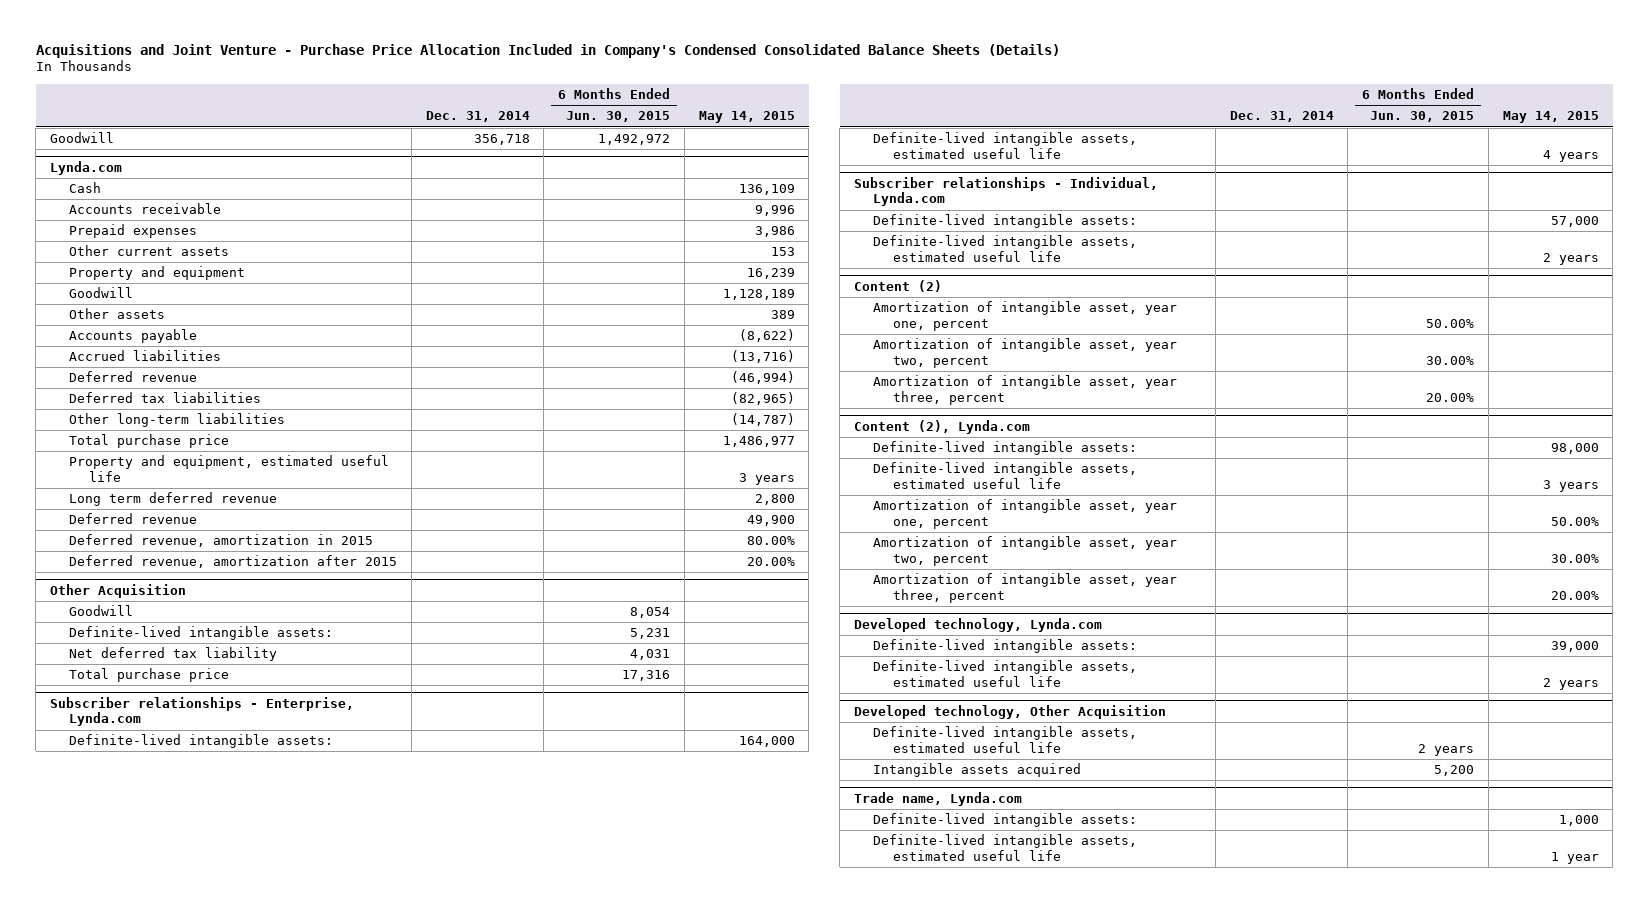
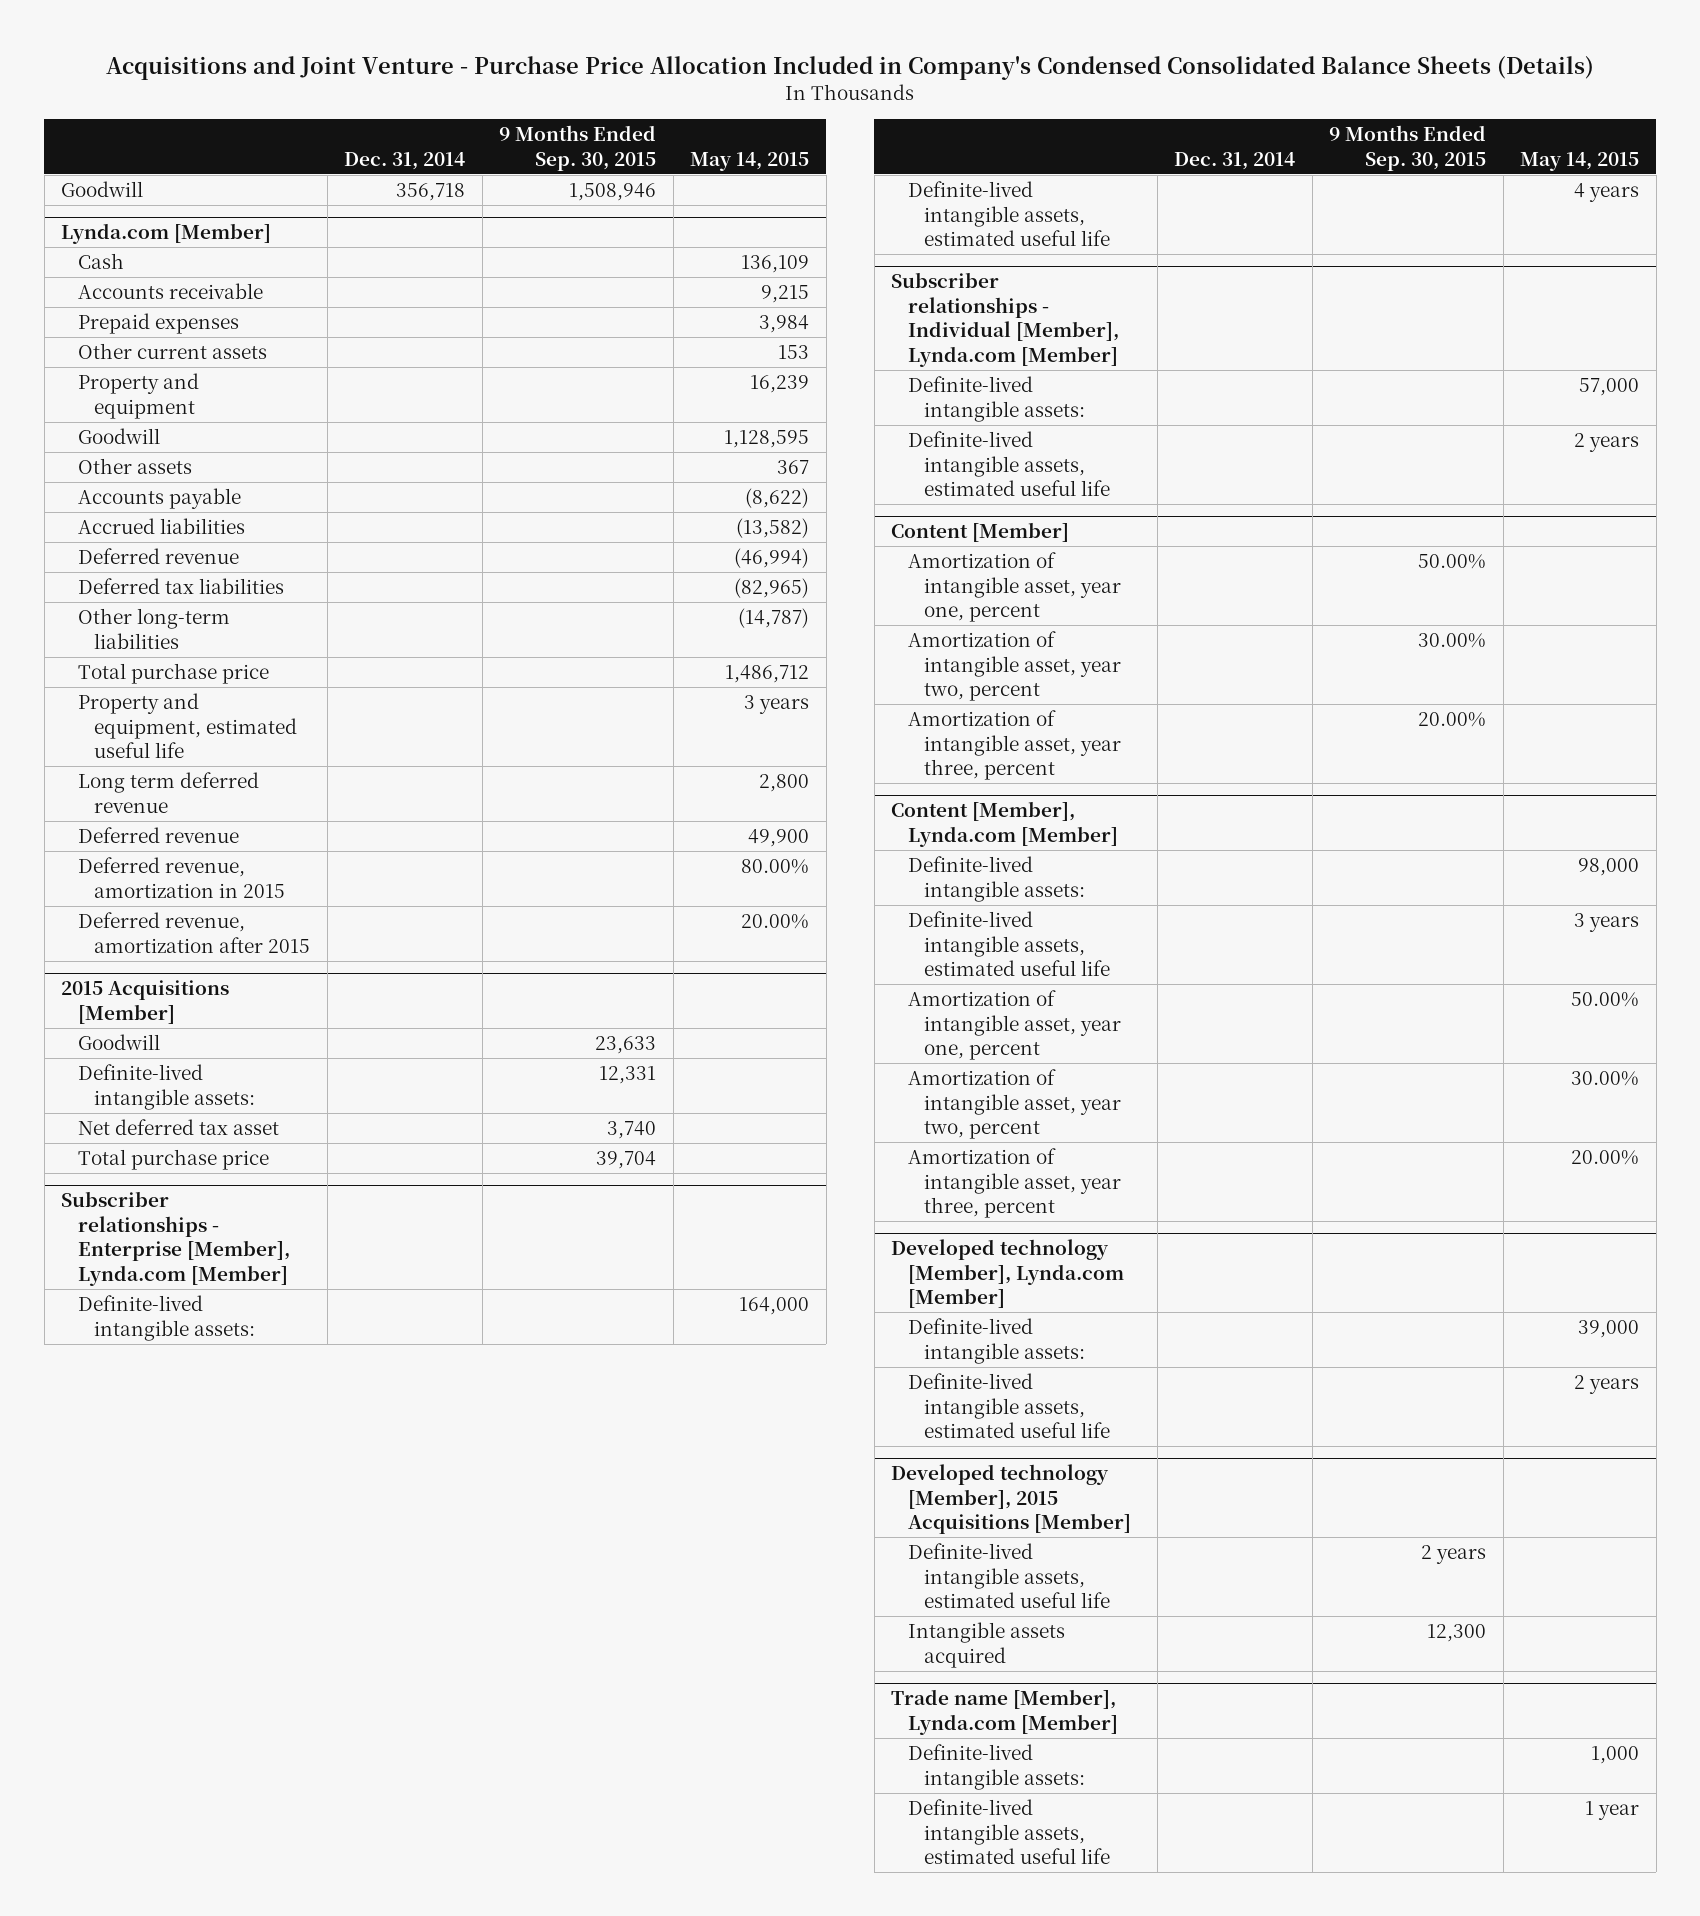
- | Dec. 31, 2014 | 6 Months Ended Jun. 30, 2015 | May 14, 2015
+ | Dec. 31, 2014 | 9 Months Ended Sep. 30, 2015 | May 14, 2015
- Lynda.com
+ Lynda.com [Member]
- Accounts receivable | | | 9,996
- Prepaid expenses | | | 3,986
+ Accounts receivable | | | 9,215
+ Prepaid expenses | | | 3,984
- Goodwill | | | 1,128,189
- Other assets | | | 389
+ Goodwill | | | 1,128,595
+ Other assets | | | 367
- Accrued liabilities | | | (13,716)
+ Accrued liabilities | | | (13,582)
- Total purchase price | | | 1,486,977
+ Total purchase price | | | 1,486,712
- Other Acquisition
+ 2015 Acquisitions [Member]
- Net deferred tax liability | | 4,031 |
+ Net deferred tax asset | | 3,740 |
- Subscriber relationships - Enterprise, Lynda.com
+ Subscriber relationships - Enterprise [Member], Lynda.com [Member]
- Subscriber relationships - Individual, Lynda.com
+ Subscriber relationships - Individual [Member], Lynda.com [Member]
- Content (2)
+ Content [Member]
- Content (2), Lynda.com
+ Content [Member], Lynda.com [Member]
- Developed technology, Lynda.com
+ Developed technology [Member], Lynda.com [Member]
- Developed technology, Other Acquisition
+ Developed technology [Member], 2015 Acquisitions [Member]
- Trade name, Lynda.com
+ Trade name [Member], Lynda.com [Member]

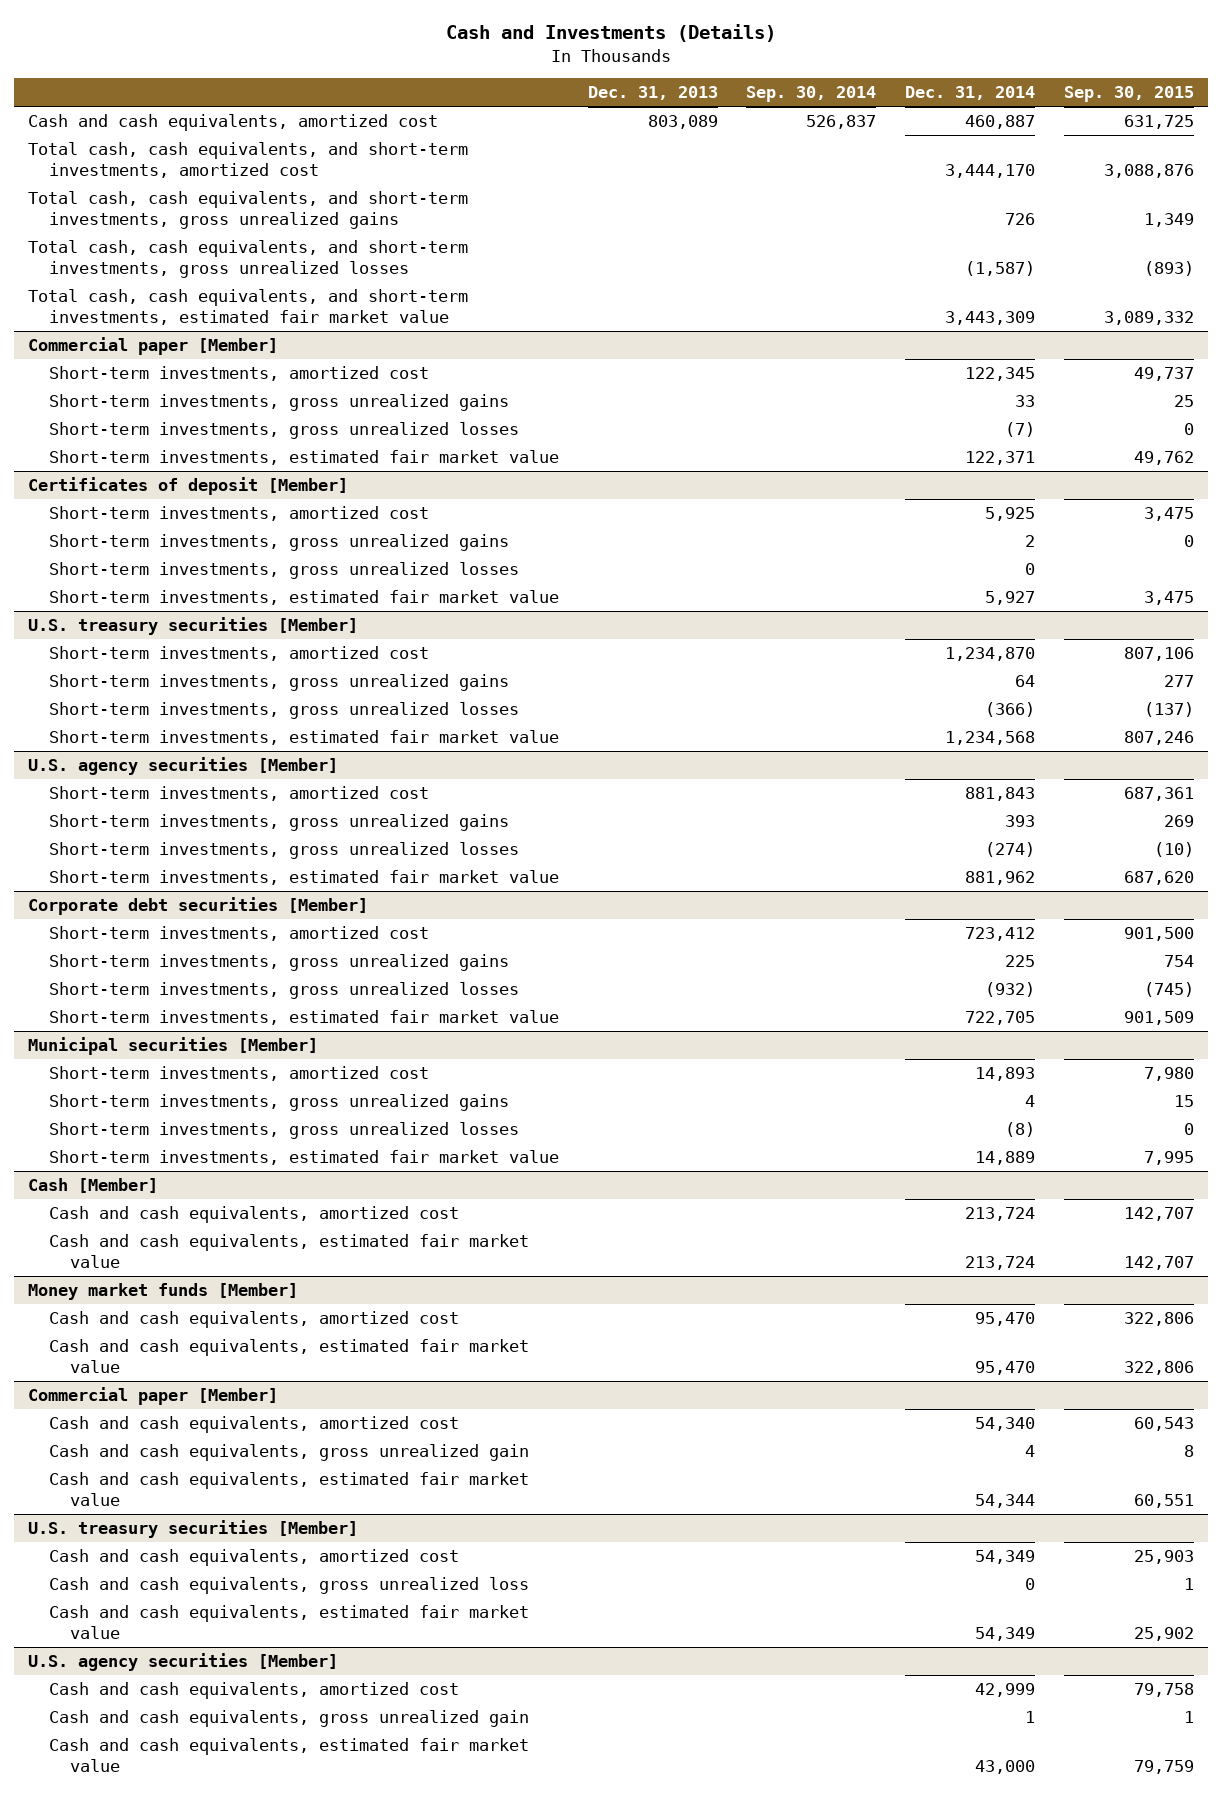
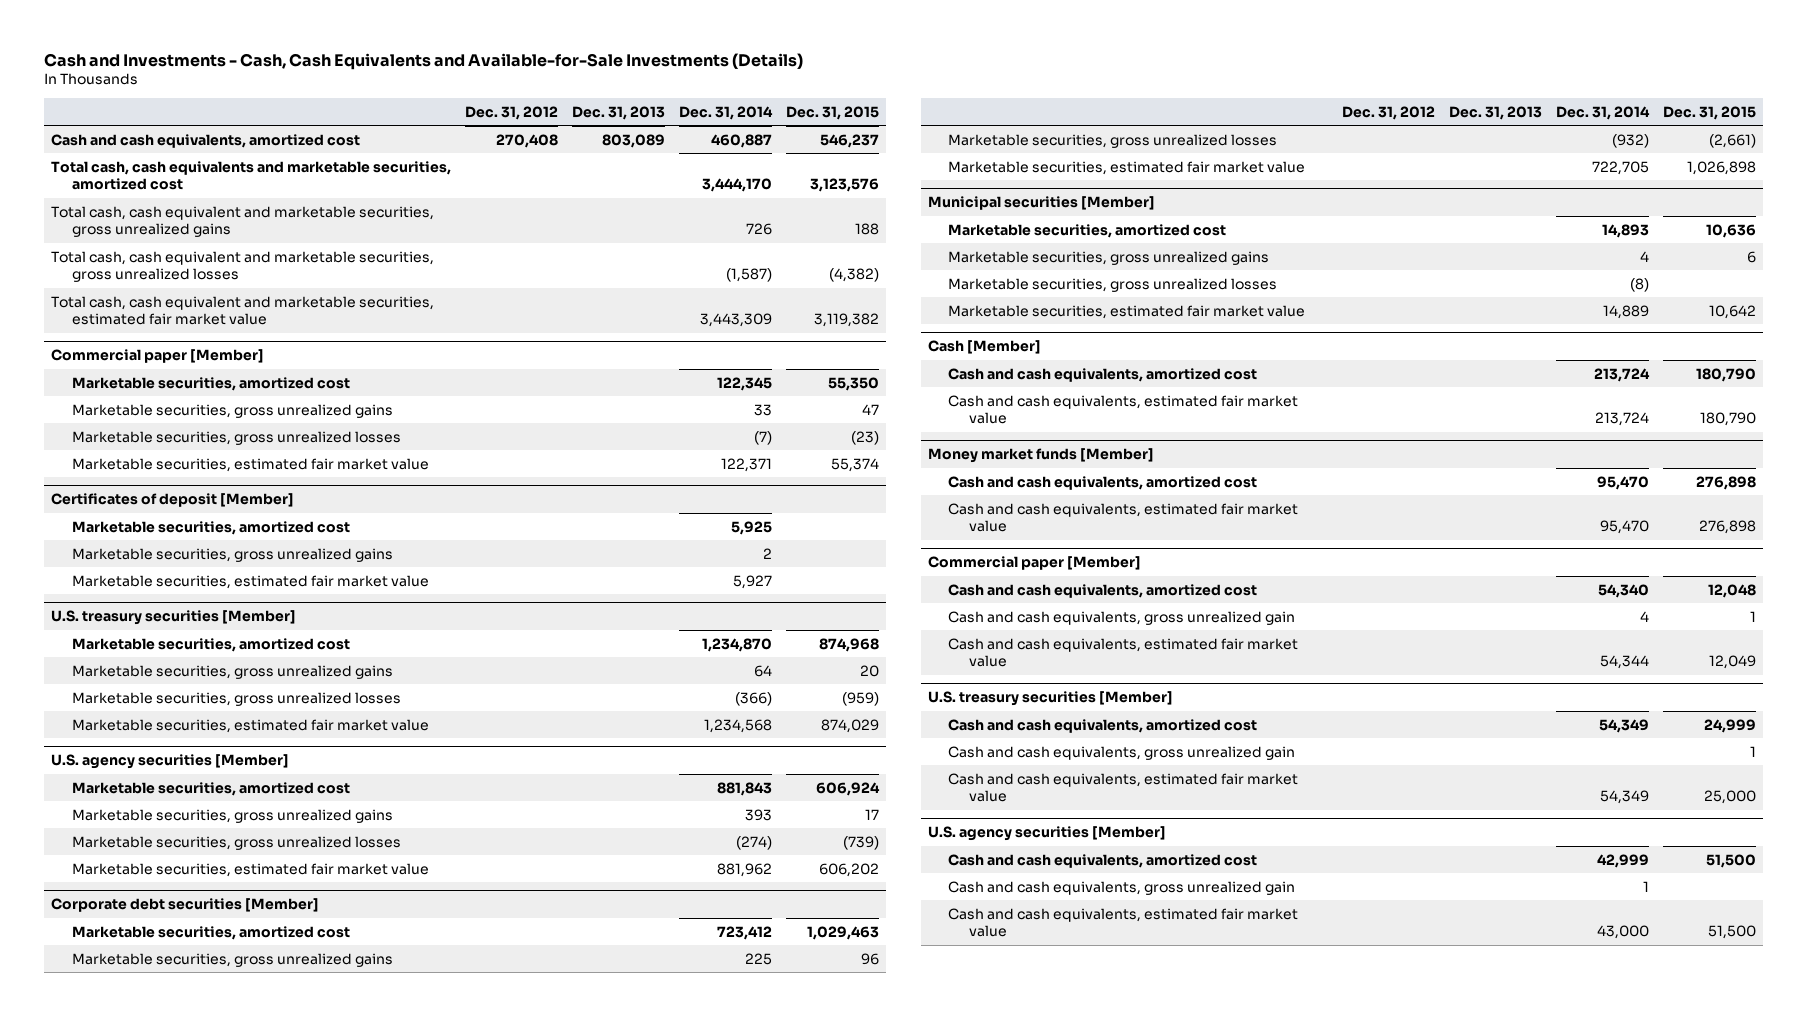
- Cash and Investments (Details)
+ Cash and Investments - Cash, Cash Equivalents and Available-for-Sale Investments (Details)
- | Dec. 31, 2013 | Sep. 30, 2014 | Dec. 31, 2014 | Sep. 30, 2015
+ | Dec. 31, 2012 | Dec. 31, 2013 | Dec. 31, 2014 | Dec. 31, 2015
- Total cash, cash equivalents, and short-term investments, amortized cost | | | 3,444,170 | 3,088,876
- Total cash, cash equivalents, and short-term investments, gross unrealized gains | | | 726 | 1,349
- Total cash, cash equivalents, and short-term investments, gross unrealized losses | | | (1,587) | (893)
- Total cash, cash equivalents, and short-term investments, estimated fair market value | | | 3,443,309 | 3,089,332
+ Total cash, cash equivalents and marketable securities, amortized cost | | | 3,444,170 | 3,123,576
+ Total cash, cash equivalent and marketable securities, gross unrealized gains | | | 726 | 188
+ Total cash, cash equivalent and marketable securities, gross unrealized losses | | | (1,587) | (4,382)
+ Total cash, cash equivalent and marketable securities, estimated fair market value | | | 3,443,309 | 3,119,382
@ Commercial paper [Member]
- Short-term investments, amortized cost | | | 122,345 | 49,737
- Short-term investments, gross unrealized gains | | | 33 | 25
- Short-term investments, gross unrealized losses | | | (7) | 0
- Short-term investments, estimated fair market value | | | 122,371 | 49,762
+ Marketable securities, amortized cost | | | 122,345 | 55,350
+ Marketable securities, gross unrealized gains | | | 33 | 47
+ Marketable securities, gross unrealized losses | | | (7) | (23)
+ Marketable securities, estimated fair market value | | | 122,371 | 55,374
@ Certificates of deposit [Member]
- Short-term investments, amortized cost | | | 5,925 | 3,475
- Short-term investments, gross unrealized gains | | | 2 | 0
- Short-term investments, gross unrealized losses | | | 0 |
- Short-term investments, estimated fair market value | | | 5,927 | 3,475
+ Marketable securities, amortized cost | | | 5,925 |
+ Marketable securities, gross unrealized gains | | | 2 |
+ Marketable securities, estimated fair market value | | | 5,927 |
@ U.S. treasury securities [Member]
- Short-term investments, amortized cost | | | 1,234,870 | 807,106
- Short-term investments, gross unrealized gains | | | 64 | 277
- Short-term investments, gross unrealized losses | | | (366) | (137)
- Short-term investments, estimated fair market value | | | 1,234,568 | 807,246
+ Marketable securities, amortized cost | | | 1,234,870 | 874,968
+ Marketable securities, gross unrealized gains | | | 64 | 20
+ Marketable securities, gross unrealized losses | | | (366) | (959)
+ Marketable securities, estimated fair market value | | | 1,234,568 | 874,029
@ U.S. agency securities [Member]
- Short-term investments, amortized cost | | | 881,843 | 687,361
- Short-term investments, gross unrealized gains | | | 393 | 269
- Short-term investments, gross unrealized losses | | | (274) | (10)
- Short-term investments, estimated fair market value | | | 881,962 | 687,620
+ Marketable securities, amortized cost | | | 881,843 | 606,924
+ Marketable securities, gross unrealized gains | | | 393 | 17
+ Marketable securities, gross unrealized losses | | | (274) | (739)
+ Marketable securities, estimated fair market value | | | 881,962 | 606,202
@ Corporate debt securities [Member]
- Short-term investments, amortized cost | | | 723,412 | 901,500
- Short-term investments, gross unrealized gains | | | 225 | 754
- Short-term investments, gross unrealized losses | | | (932) | (745)
- Short-term investments, estimated fair market value | | | 722,705 | 901,509
+ Marketable securities, amortized cost | | | 723,412 | 1,029,463
+ Marketable securities, gross unrealized gains | | | 225 | 96
+ Marketable securities, gross unrealized losses | | | (932) | (2,661)
+ Marketable securities, estimated fair market value | | | 722,705 | 1,026,898
@ Municipal securities [Member]
- Short-term investments, amortized cost | | | 14,893 | 7,980
- Short-term investments, gross unrealized gains | | | 4 | 15
- Short-term investments, gross unrealized losses | | | (8) | 0
- Short-term investments, estimated fair market value | | | 14,889 | 7,995
+ Marketable securities, amortized cost | | | 14,893 | 10,636
+ Marketable securities, gross unrealized gains | | | 4 | 6
+ Marketable securities, gross unrealized losses | | | (8) |
+ Marketable securities, estimated fair market value | | | 14,889 | 10,642
@ U.S. treasury securities [Member]
- Cash and cash equivalents, gross unrealized loss | | | 0 | 1
+ Cash and cash equivalents, gross unrealized gain | | | | 1

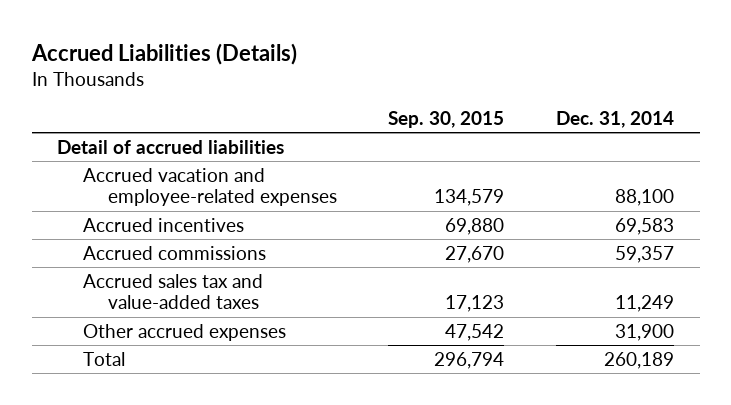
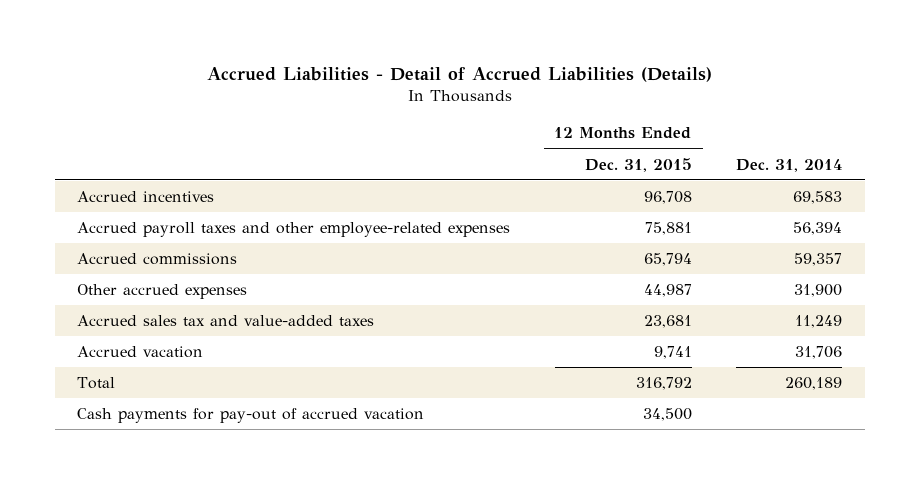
- Accrued Liabilities (Details)
+ Accrued Liabilities - Detail of Accrued Liabilities (Details)
- | Sep. 30, 2015 | Dec. 31, 2014
+ | 12 Months Ended Dec. 31, 2015 | Dec. 31, 2014
- Detail of accrued liabilities
- Accrued vacation and employee-related expenses | 134,579 | 88,100
+ Accrued payroll taxes and other employee-related expenses | 75,881 | 56,394
moved down: Accrued sales tax and value-added taxes | 23,681 | 11,249
+ Accrued vacation | 9,741 | 31,706
+ Cash payments for pay-out of accrued vacation | 34,500 |

